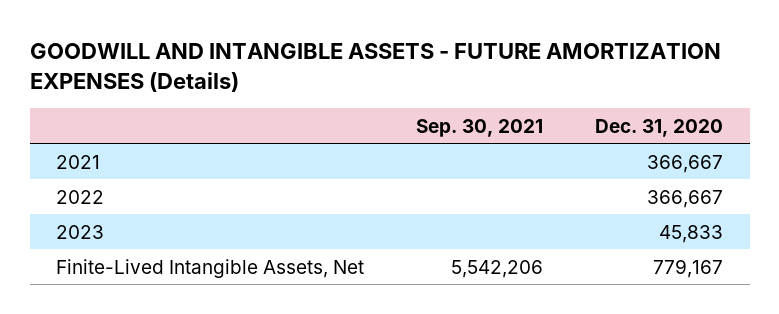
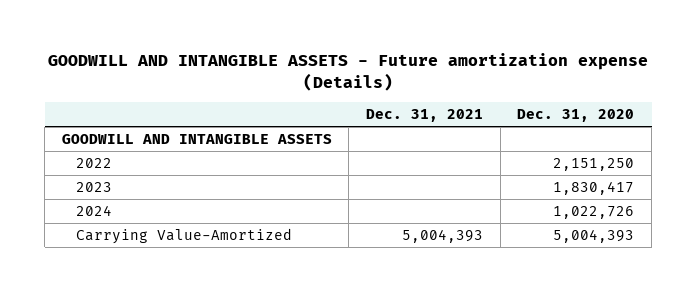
- GOODWILL AND INTANGIBLE ASSETS - FUTURE AMORTIZATION EXPENSES (Details)
+ GOODWILL AND INTANGIBLE ASSETS - Future amortization expense (Details)
- | Sep. 30, 2021 | Dec. 31, 2020
+ | Dec. 31, 2021 | Dec. 31, 2020
- 2021 | | 366,667
- 2022 | | 366,667
- 2023 | | 45,833
- Finite-Lived Intangible Assets, Net | 5,542,206 | 779,167
+ GOODWILL AND INTANGIBLE ASSETS
+ 2022 | | 2,151,250
+ 2023 | | 1,830,417
+ 2024 | | 1,022,726
+ Carrying Value-Amortized | 5,004,393 | 5,004,393

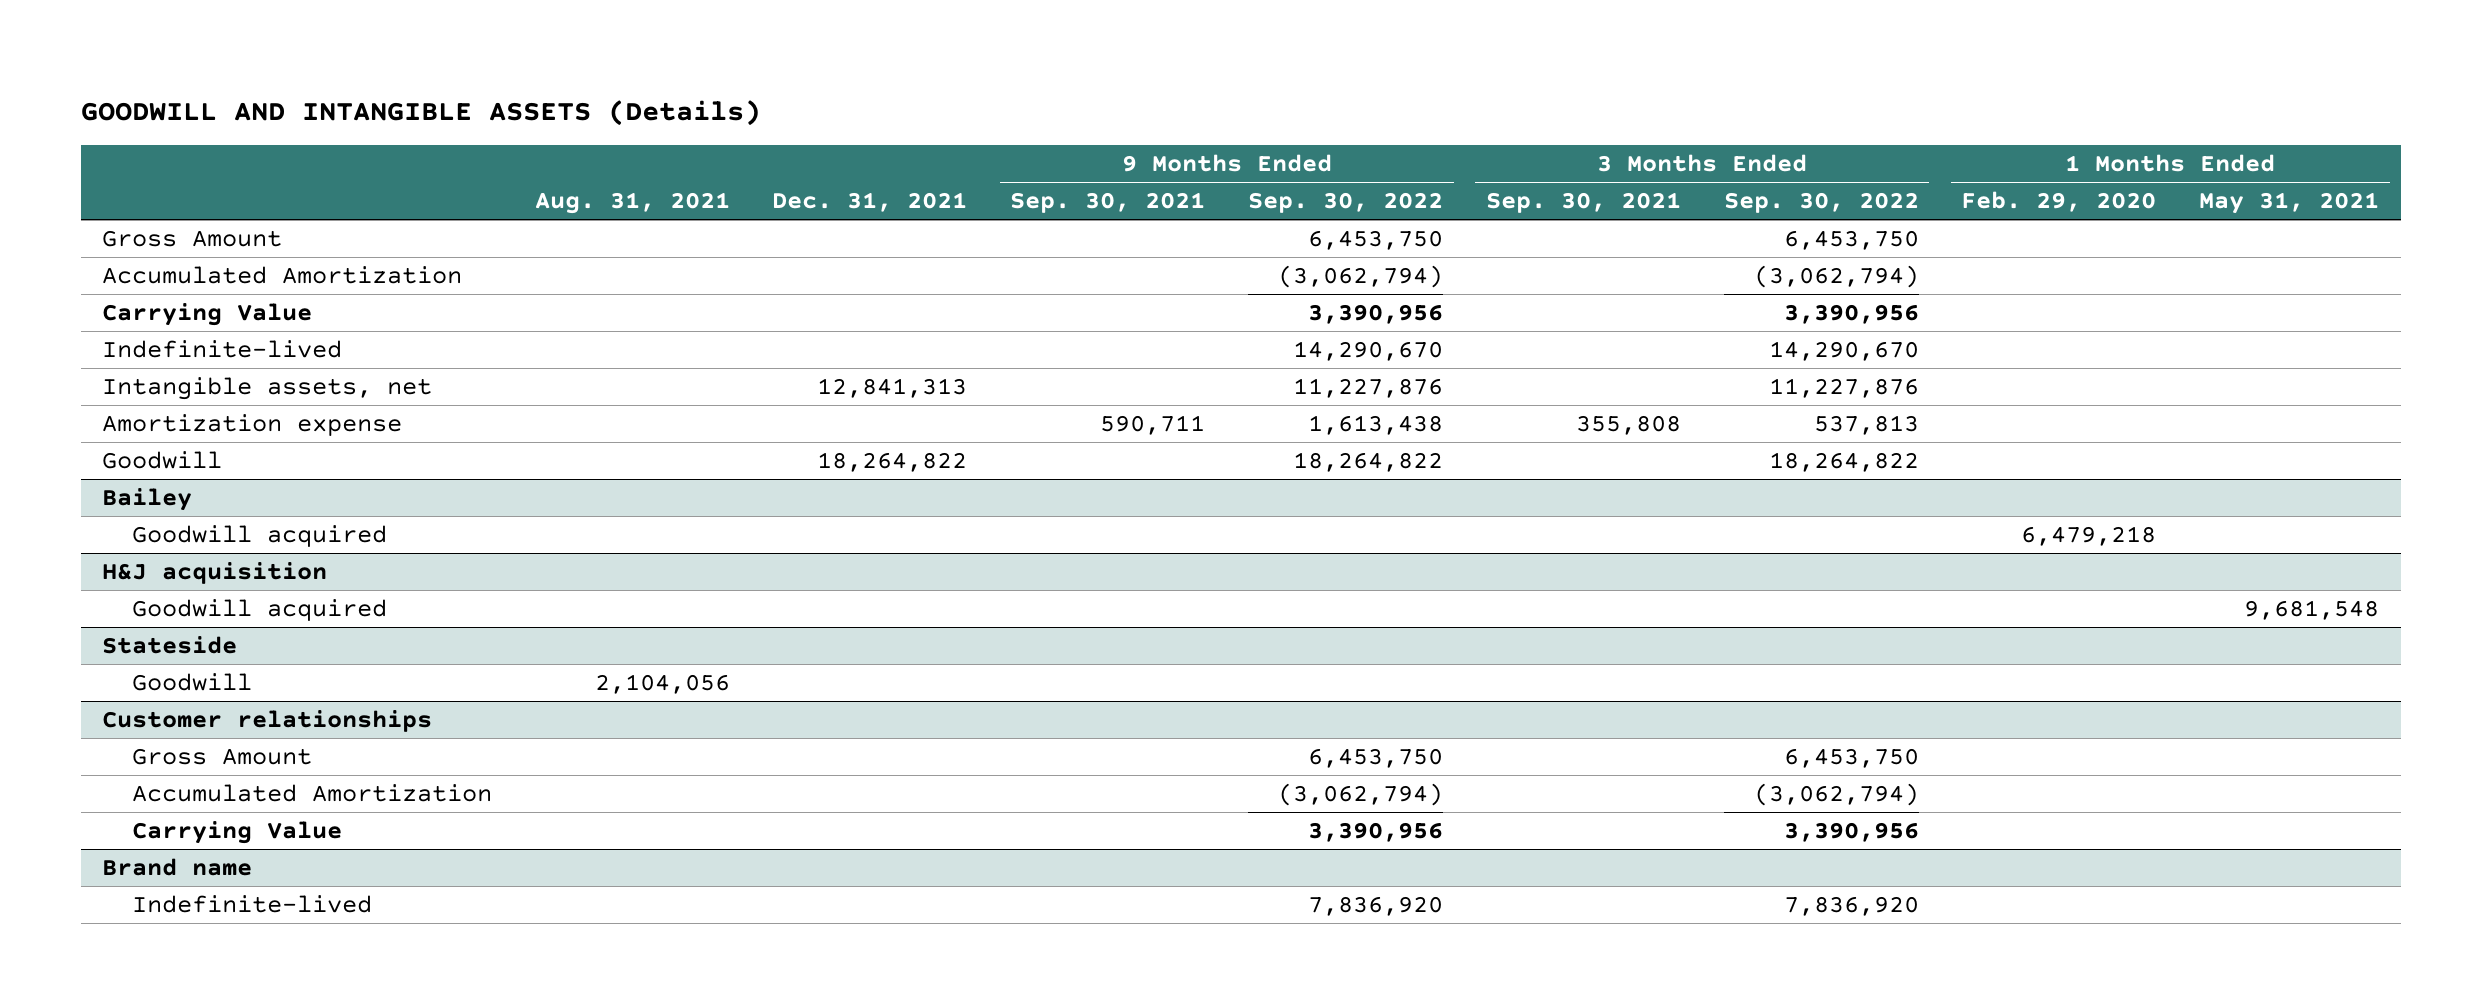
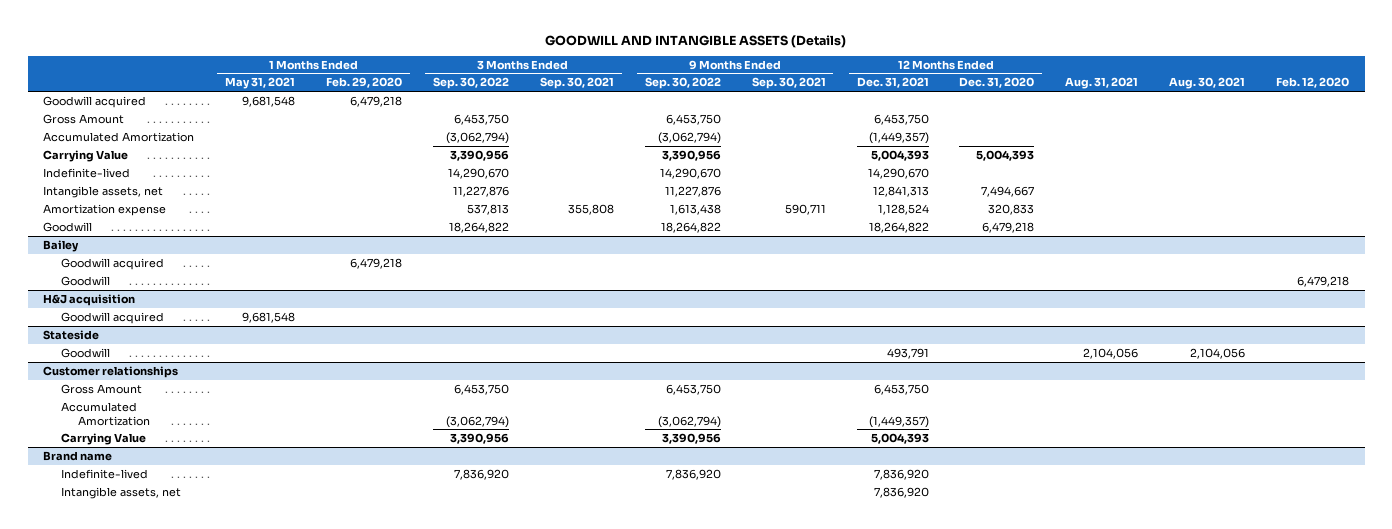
- | Aug. 31, 2021 | Dec. 31, 2021 | 9 Months Ended Sep. 30, 2021 | 9 Months Ended Sep. 30, 2022 | 3 Months Ended Sep. 30, 2021 | 3 Months Ended Sep. 30, 2022 | 1 Months Ended Feb. 29, 2020 | 1 Months Ended May 31, 2021
+ | 1 Months Ended May 31, 2021 | 1 Months Ended Feb. 29, 2020 | 3 Months Ended Sep. 30, 2022 | 3 Months Ended Sep. 30, 2021 | 9 Months Ended Sep. 30, 2022 | 9 Months Ended Sep. 30, 2021 | 12 Months Ended Dec. 31, 2021 | 12 Months Ended Dec. 31, 2020 | Aug. 31, 2021 | Aug. 30, 2021 | Feb. 12, 2020
+ Goodwill acquired | 9,681,548 | 6,479,218 | | | | | | | | |
@ Bailey
+ Goodwill | | | | | | | | | | | 6,479,218
@ Brand name
+ Intangible assets, net | | | | | | | 7,836,920 | | | |

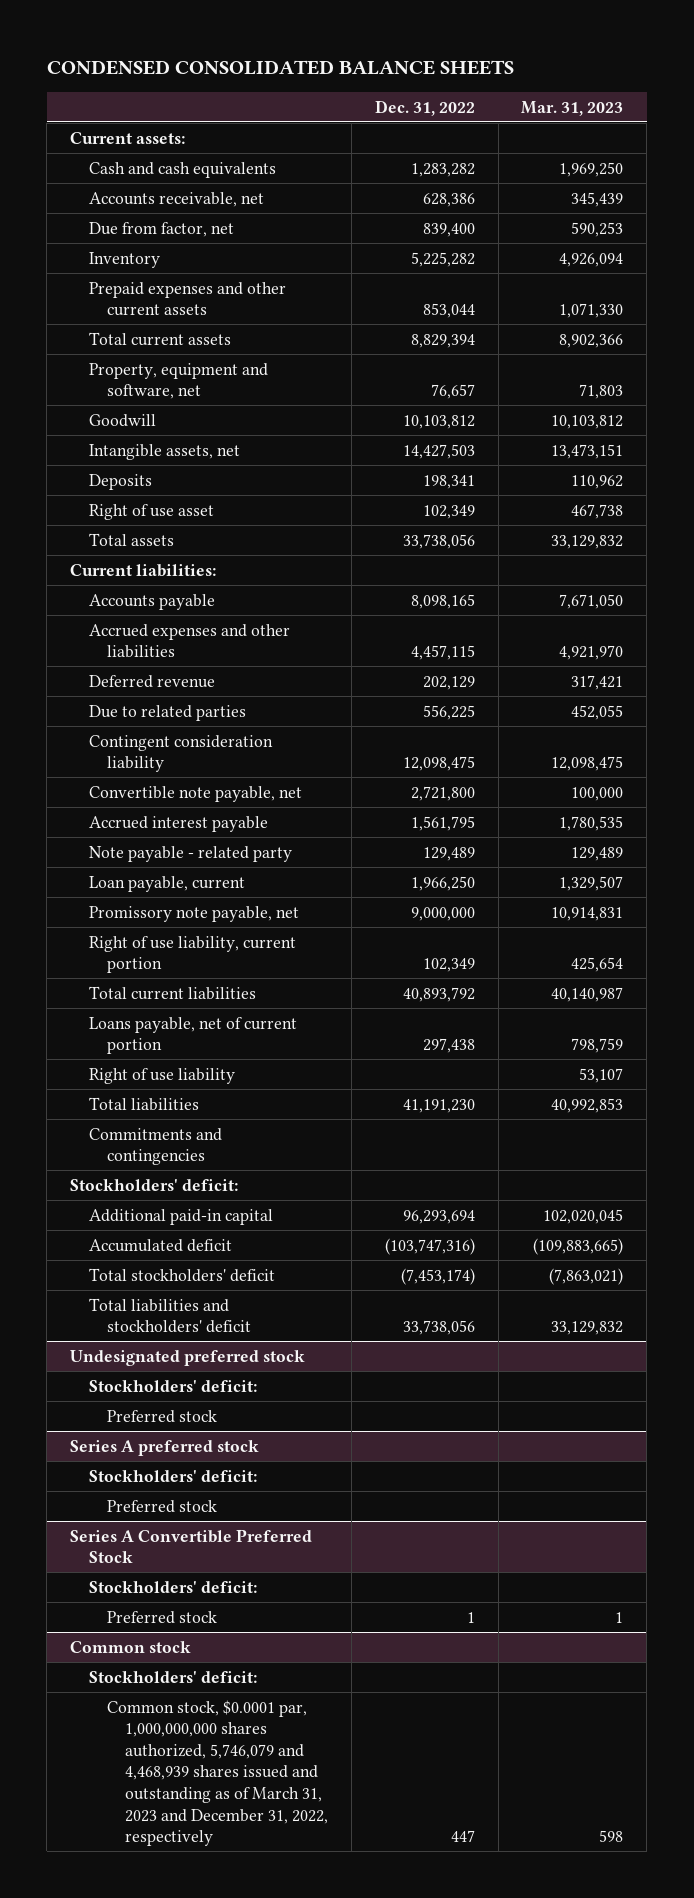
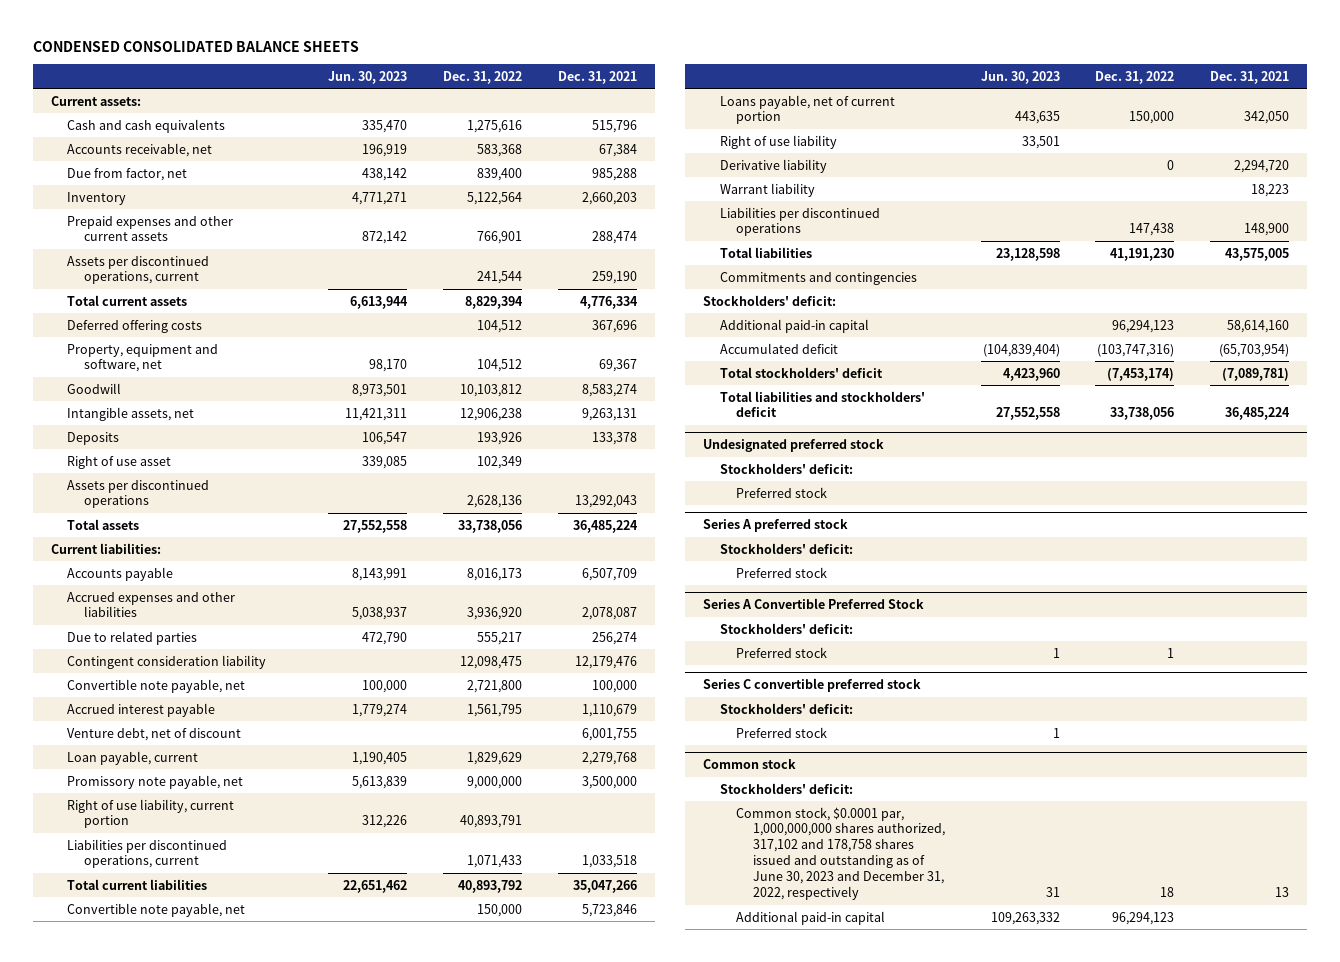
- | Dec. 31, 2022 | Mar. 31, 2023
+ | Jun. 30, 2023 | Dec. 31, 2022 | Dec. 31, 2021
- Cash and cash equivalents | 1,283,282 | 1,969,250
- Accounts receivable, net | 628,386 | 345,439
+ Cash and cash equivalents | 335,470 | 1,275,616 | 515,796
+ Accounts receivable, net | 196,919 | 583,368 | 67,384
- Inventory | 5,225,282 | 4,926,094
- Prepaid expenses and other current assets | 853,044 | 1,071,330
+ Inventory | 4,771,271 | 5,122,564 | 2,660,203
+ Prepaid expenses and other current assets | 872,142 | 766,901 | 288,474
+ Assets per discontinued operations, current | | 241,544 | 259,190
- Property, equipment and software, net | 76,657 | 71,803
+ Deferred offering costs | | 104,512 | 367,696
+ Property, equipment and software, net | 98,170 | 104,512 | 69,367
- Intangible assets, net | 14,427,503 | 13,473,151
- Deposits | 198,341 | 110,962
+ Intangible assets, net | 11,421,311 | 12,906,238 | 9,263,131
+ Deposits | 106,547 | 193,926 | 133,378
+ Assets per discontinued operations | | 2,628,136 | 13,292,043
- Accounts payable | 8,098,165 | 7,671,050
- Accrued expenses and other liabilities | 4,457,115 | 4,921,970
- Deferred revenue | 202,129 | 317,421
- Due to related parties | 556,225 | 452,055
+ Accounts payable | 8,143,991 | 8,016,173 | 6,507,709
+ Accrued expenses and other liabilities | 5,038,937 | 3,936,920 | 2,078,087
+ Due to related parties | 472,790 | 555,217 | 256,274
- Note payable - related party | 129,489 | 129,489
- Loan payable, current | 1,966,250 | 1,329,507
+ Venture debt, net of discount | | | 6,001,755
+ Loan payable, current | 1,190,405 | 1,829,629 | 2,279,768
- Right of use liability, current portion | 102,349 | 425,654
+ Right of use liability, current portion | 312,226 | 40,893,791 |
+ Liabilities per discontinued operations, current | | 1,071,433 | 1,033,518
- Loans payable, net of current portion | 297,438 | 798,759
+ Convertible note payable, net | | 150,000 | 5,723,846
+ Loans payable, net of current portion | 443,635 | 150,000 | 342,050
+ Derivative liability | | 0 | 2,294,720
+ Warrant liability | | | 18,223
+ Liabilities per discontinued operations | | 147,438 | 148,900
- Additional paid-in capital | 96,293,694 | 102,020,045
+ Additional paid-in capital | | 96,294,123 | 58,614,160
+ Series C convertible preferred stock
+ Stockholders' deficit:
+ Preferred stock | 1 | |
@ Common stock
- Common stock, $0.0001 par, 1,000,000,000 shares authorized, 5,746,079 and 4,468,939 shares issued and outstanding as of March 31, 2023 and December 31, 2022, respectively | 447 | 598
+ Common stock, $0.0001 par, 1,000,000,000 shares authorized, 317,102 and 178,758 shares issued and outstanding as of June 30, 2023 and December 31, 2022, respectively | 31 | 18 | 13
+ Additional paid-in capital | 109,263,332 | 96,294,123 |

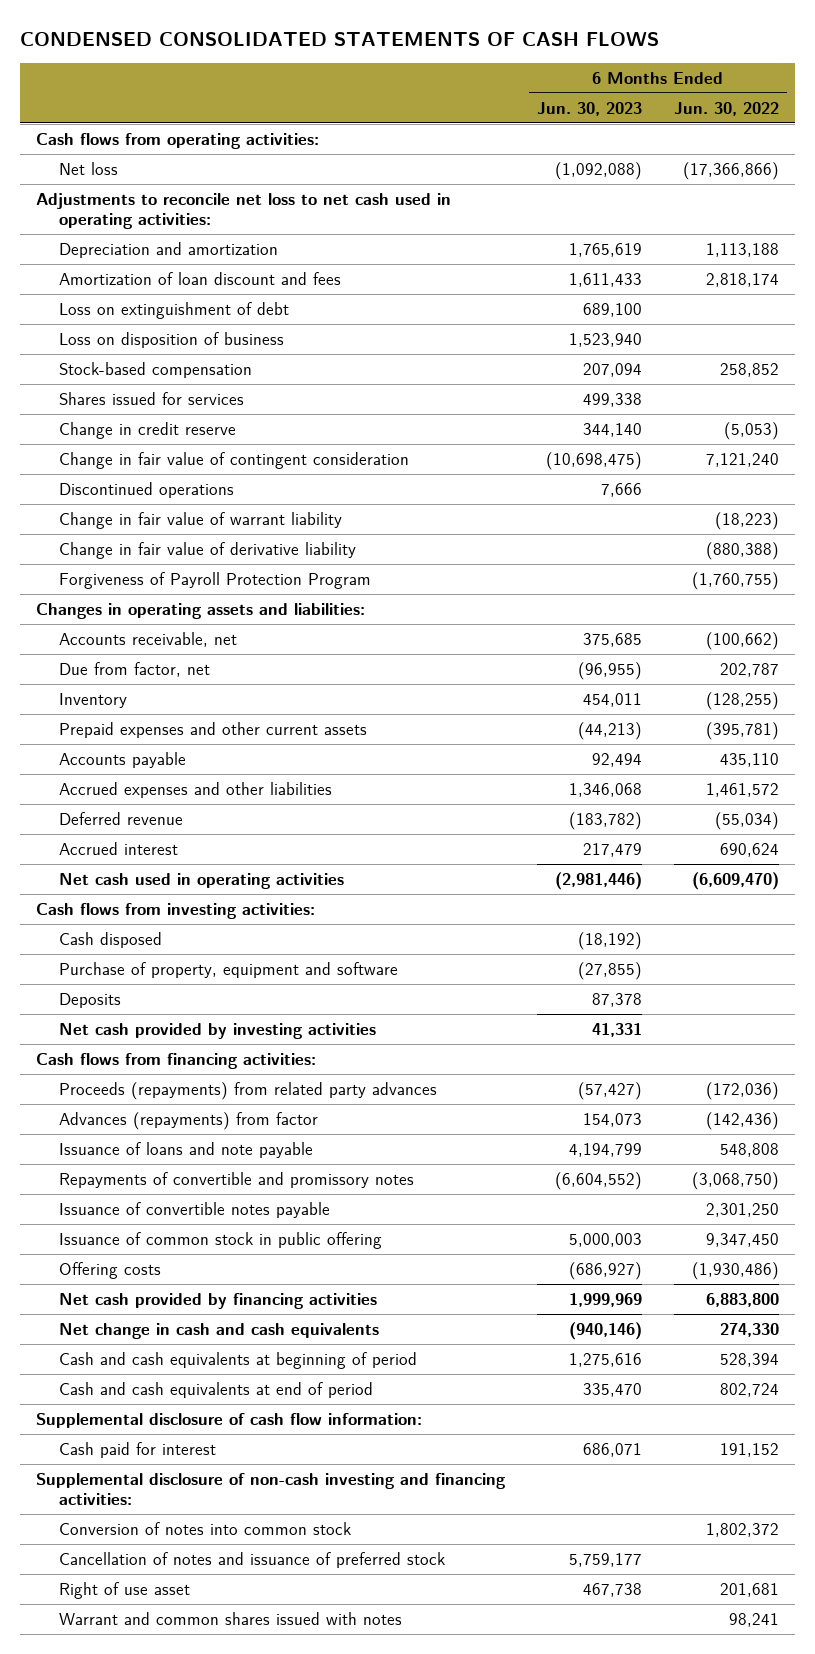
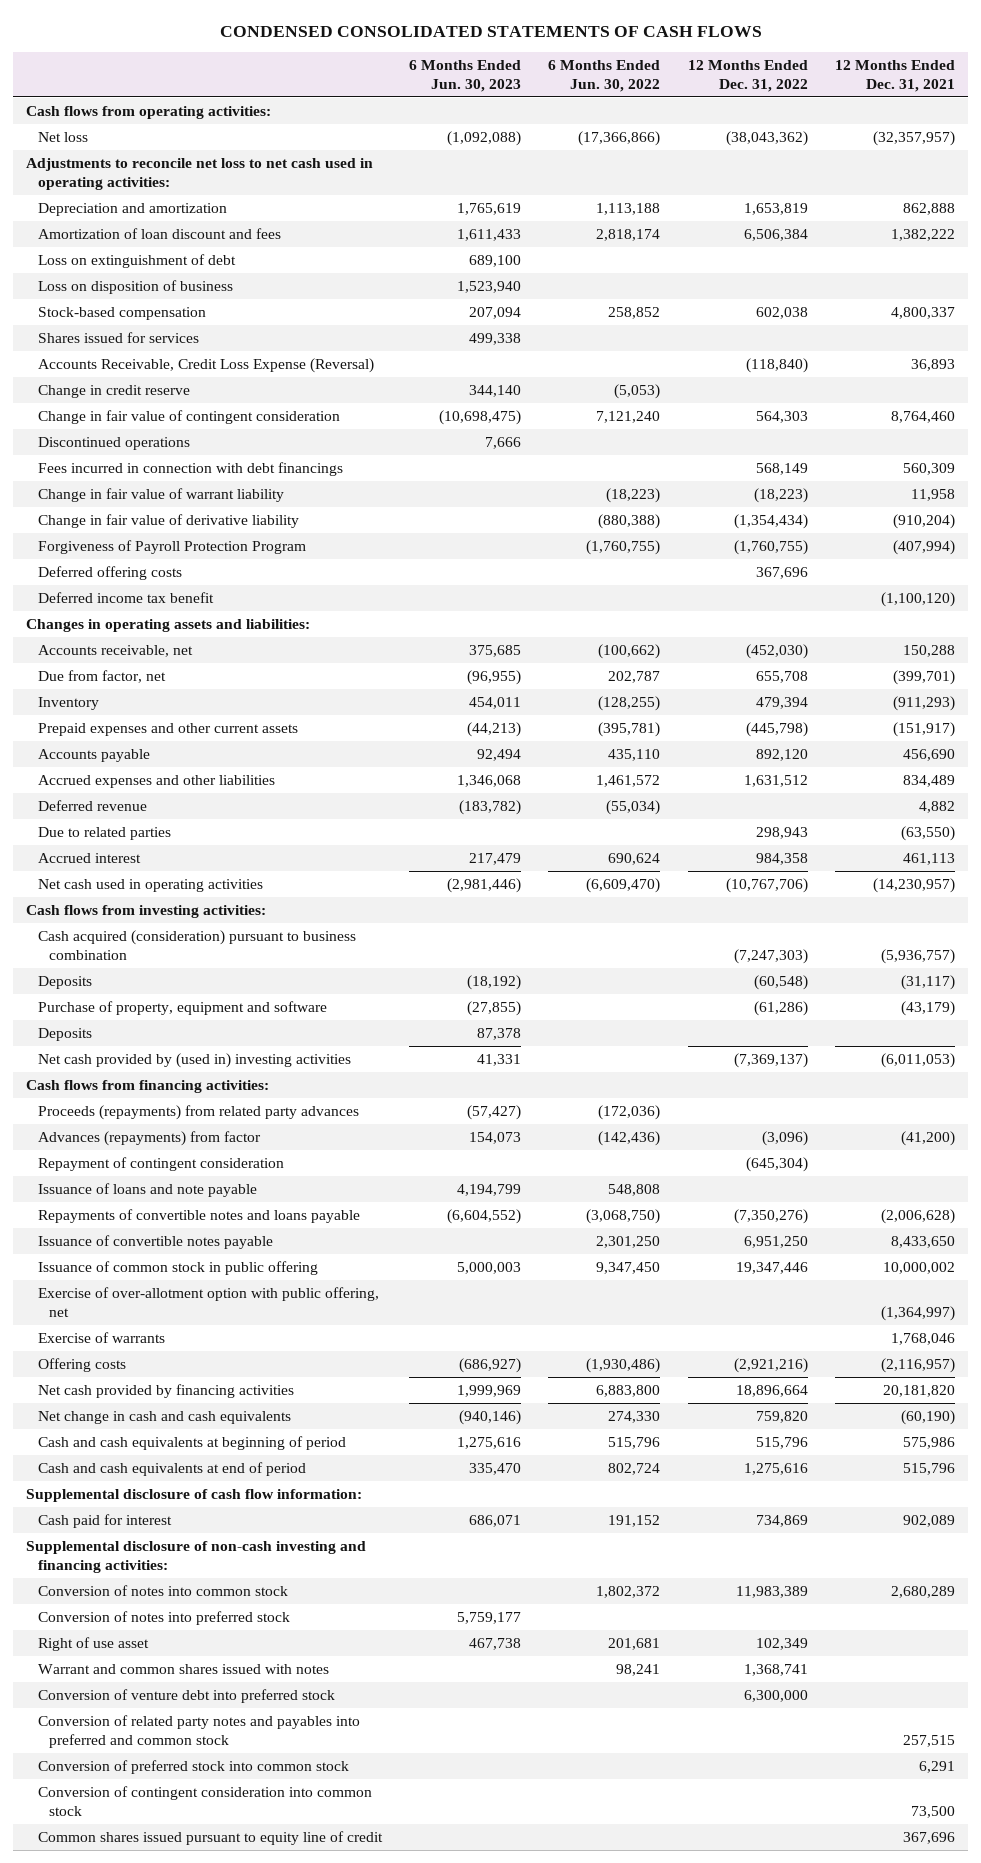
- | 6 Months Ended Jun. 30, 2023 | 6 Months Ended Jun. 30, 2022
+ | 6 Months Ended Jun. 30, 2023 | 6 Months Ended Jun. 30, 2022 | 12 Months Ended Dec. 31, 2022 | 12 Months Ended Dec. 31, 2021
+ Accounts Receivable, Credit Loss Expense (Reversal) | | | (118,840) | 36,893
+ Fees incurred in connection with debt financings | | | 568,149 | 560,309
+ Deferred offering costs | | | 367,696 |
+ Deferred income tax benefit | | | | (1,100,120)
+ Due to related parties | | | 298,943 | (63,550)
- Cash disposed | (18,192) |
+ Cash acquired (consideration) pursuant to business combination | | | (7,247,303) | (5,936,757)
+ Deposits | (18,192) | | (60,548) | (31,117)
- Net cash provided by investing activities | 41,331 |
+ Net cash provided by (used in) investing activities | 41,331 | | (7,369,137) | (6,011,053)
+ Repayment of contingent consideration | | | (645,304) |
- Repayments of convertible and promissory notes | (6,604,552) | (3,068,750)
+ Repayments of convertible notes and loans payable | (6,604,552) | (3,068,750) | (7,350,276) | (2,006,628)
+ Exercise of over-allotment option with public offering, net | | | | (1,364,997)
+ Exercise of warrants | | | | 1,768,046
- Cash and cash equivalents at beginning of period | 1,275,616 | 528,394
+ Cash and cash equivalents at beginning of period | 1,275,616 | 515,796 | 515,796 | 575,986
- Cancellation of notes and issuance of preferred stock | 5,759,177 |
+ Conversion of notes into preferred stock | 5,759,177 | | |
+ Conversion of venture debt into preferred stock | | | 6,300,000 |
+ Conversion of related party notes and payables into preferred and common stock | | | | 257,515
+ Conversion of preferred stock into common stock | | | | 6,291
+ Conversion of contingent consideration into common stock | | | | 73,500
+ Common shares issued pursuant to equity line of credit | | | | 367,696

